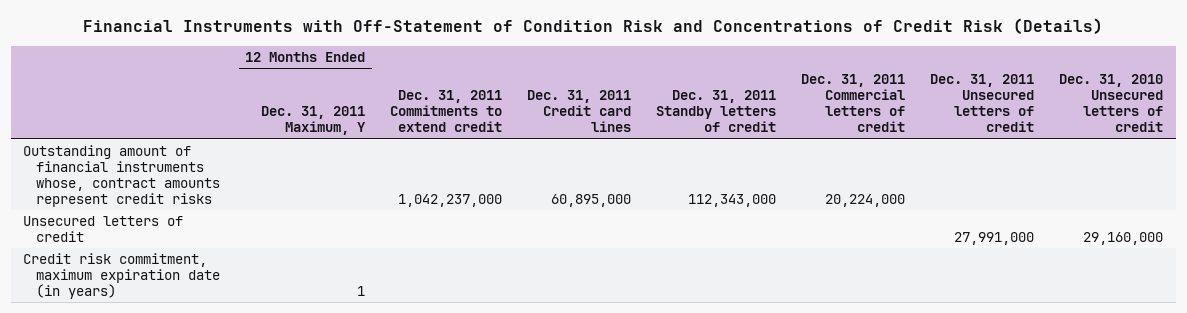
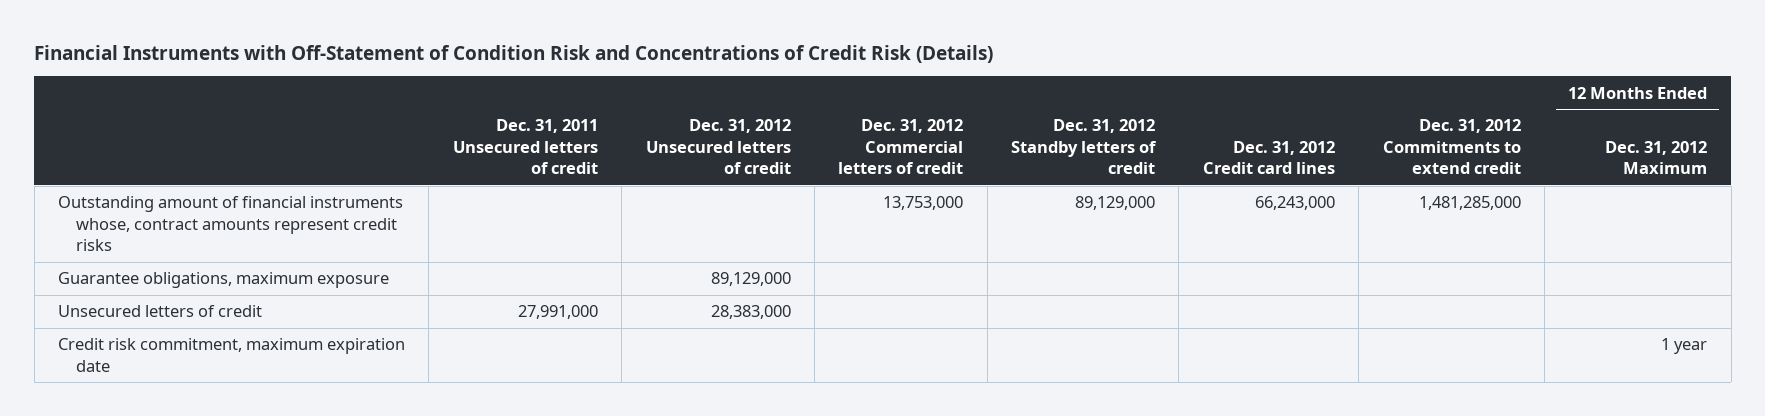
- | 12 Months Ended Dec. 31, 2011 Maximum, Y | Dec. 31, 2011 Commitments to extend credit | Dec. 31, 2011 Credit card lines | Dec. 31, 2011 Standby letters of credit | Dec. 31, 2011 Commercial letters of credit | Dec. 31, 2011 Unsecured letters of credit | Dec. 31, 2010 Unsecured letters of credit
+ | Dec. 31, 2011 Unsecured letters of credit | Dec. 31, 2012 Unsecured letters of credit | Dec. 31, 2012 Commercial letters of credit | Dec. 31, 2012 Standby letters of credit | Dec. 31, 2012 Credit card lines | Dec. 31, 2012 Commitments to extend credit | 12 Months Ended Dec. 31, 2012 Maximum
+ Guarantee obligations, maximum exposure | | 89,129,000 | | | | |
- Credit risk commitment, maximum expiration date (in years) | 1 | | | | | |
+ Credit risk commitment, maximum expiration date | | | | | | | 1 year

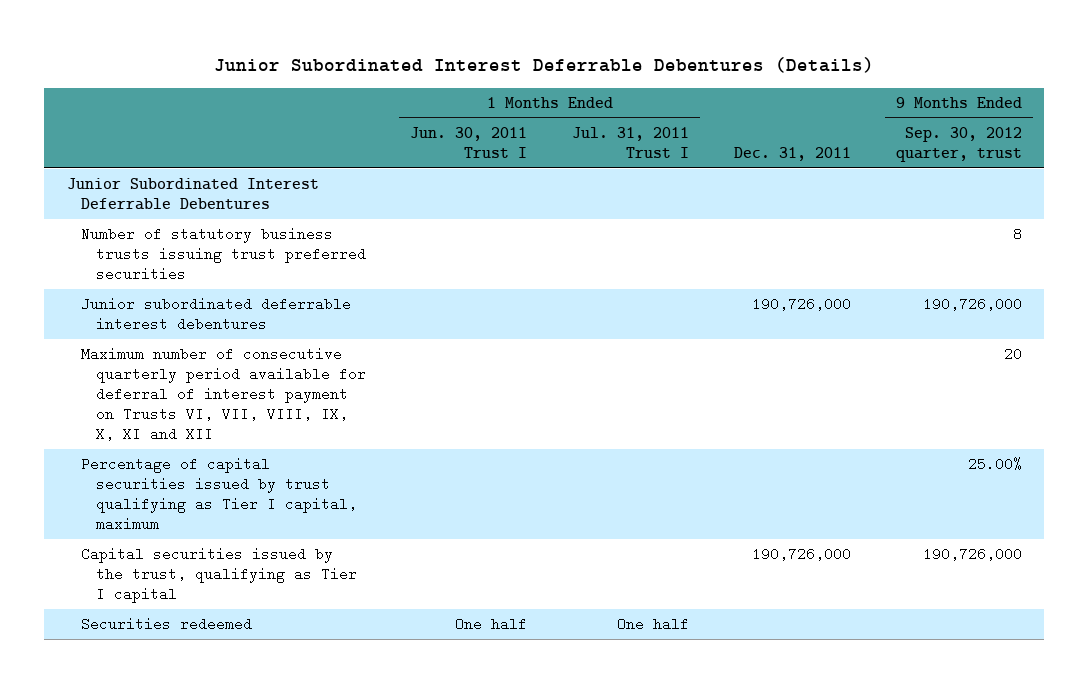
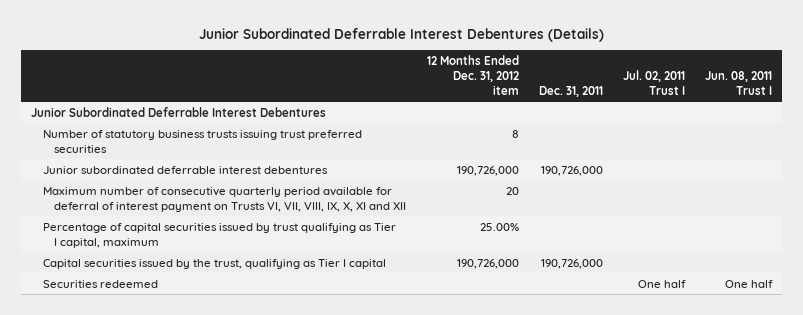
- Junior Subordinated Interest Deferrable Debentures (Details)
+ Junior Subordinated Deferrable Interest Debentures (Details)
- | 1 Months Ended Jun. 30, 2011 Trust I | 1 Months Ended Jul. 31, 2011 Trust I | Dec. 31, 2011 | 9 Months Ended Sep. 30, 2012 quarter, trust
+ | 12 Months Ended Dec. 31, 2012 item | Dec. 31, 2011 | Jul. 02, 2011 Trust I | Jun. 08, 2011 Trust I
- Junior Subordinated Interest Deferrable Debentures
+ Junior Subordinated Deferrable Interest Debentures

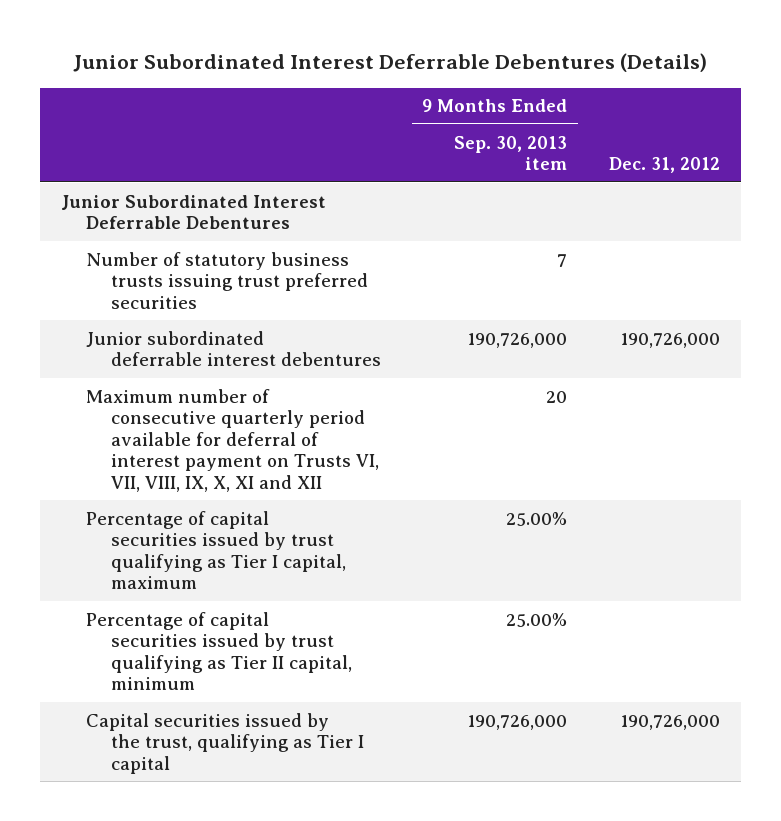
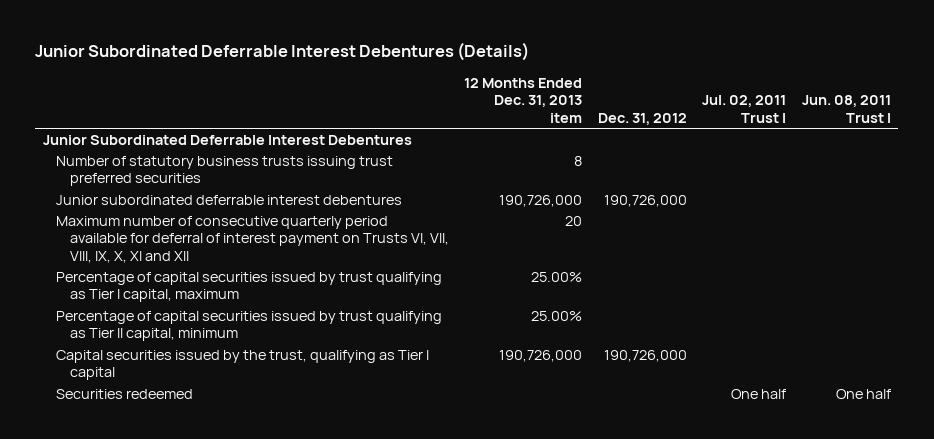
- Junior Subordinated Interest Deferrable Debentures (Details)
+ Junior Subordinated Deferrable Interest Debentures (Details)
- | 9 Months Ended Sep. 30, 2013 item | Dec. 31, 2012
+ | 12 Months Ended Dec. 31, 2013 item | Dec. 31, 2012 | Jul. 02, 2011 Trust I | Jun. 08, 2011 Trust I
- Junior Subordinated Interest Deferrable Debentures
+ Junior Subordinated Deferrable Interest Debentures
+ Securities redeemed | | | One half | One half

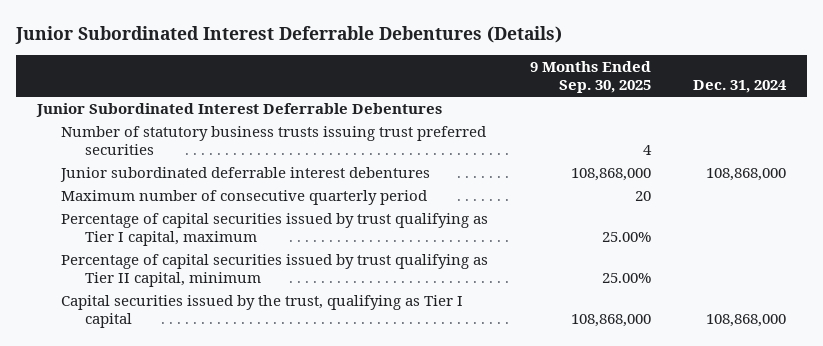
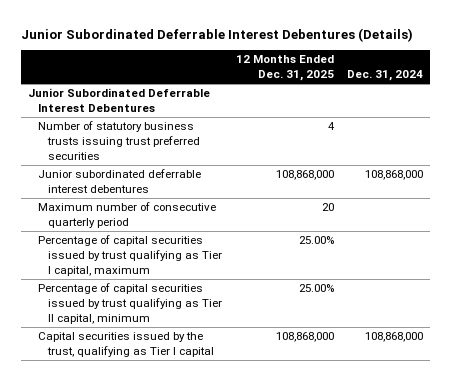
- Junior Subordinated Interest Deferrable Debentures (Details)
+ Junior Subordinated Deferrable Interest Debentures (Details)
- | 9 Months Ended Sep. 30, 2025 | Dec. 31, 2024
+ | 12 Months Ended Dec. 31, 2025 | Dec. 31, 2024
- Junior Subordinated Interest Deferrable Debentures
+ Junior Subordinated Deferrable Interest Debentures

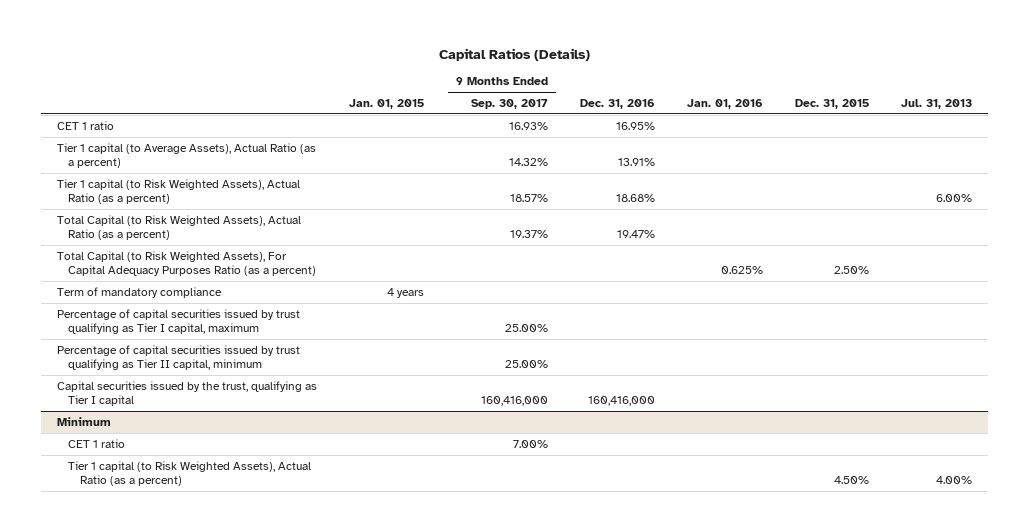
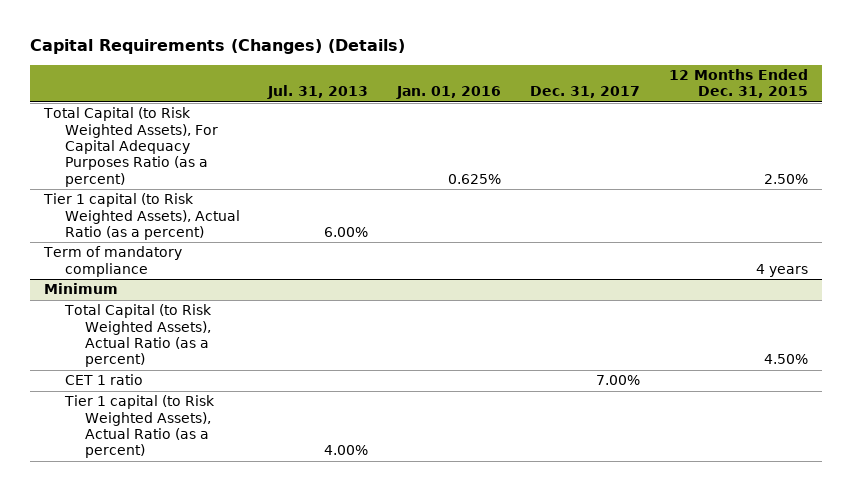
- Capital Ratios (Details)
+ Capital Requirements (Changes) (Details)
- | Jan. 01, 2015 | 9 Months Ended Sep. 30, 2017 | Dec. 31, 2016 | Jan. 01, 2016 | Dec. 31, 2015 | Jul. 31, 2013
+ | Jul. 31, 2013 | Jan. 01, 2016 | Dec. 31, 2017 | 12 Months Ended Dec. 31, 2015
- CET 1 ratio | | 16.93% | 16.95% | | |
- Tier 1 capital (to Average Assets), Actual Ratio (as a percent) | | 14.32% | 13.91% | | |
- Total Capital (to Risk Weighted Assets), Actual Ratio (as a percent) | | 19.37% | 19.47% | | |
moved down: Tier 1 capital (to Risk Weighted Assets), Actual Ratio (as a percent) | 6.00% | | |
- Percentage of capital securities issued by trust qualifying as Tier I capital, maximum | | 25.00% | | | |
- Percentage of capital securities issued by trust qualifying as Tier II capital, minimum | | 25.00% | | | |
- Capital securities issued by the trust, qualifying as Tier I capital | | 160,416,000 | 160,416,000 | | |
@ Minimum
+ Total Capital (to Risk Weighted Assets), Actual Ratio (as a percent) | | | | 4.50%

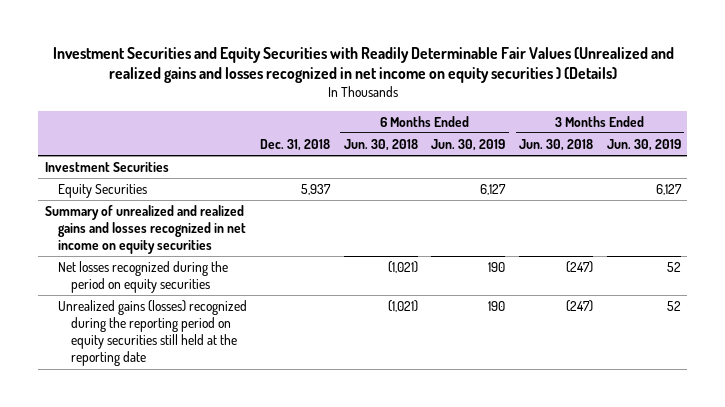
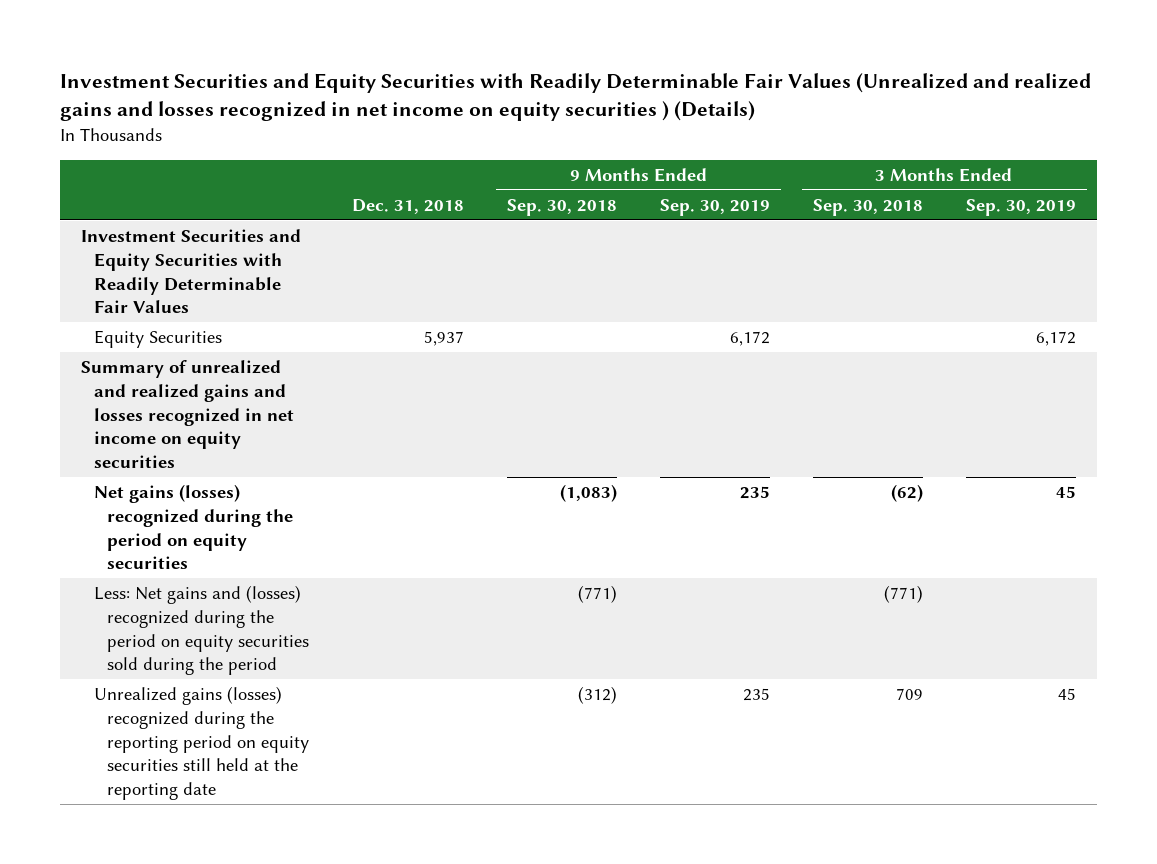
- | Dec. 31, 2018 | 6 Months Ended Jun. 30, 2018 | 6 Months Ended Jun. 30, 2019 | 3 Months Ended Jun. 30, 2018 | 3 Months Ended Jun. 30, 2019
+ | Dec. 31, 2018 | 9 Months Ended Sep. 30, 2018 | 9 Months Ended Sep. 30, 2019 | 3 Months Ended Sep. 30, 2018 | 3 Months Ended Sep. 30, 2019
- Investment Securities
+ Investment Securities and Equity Securities with Readily Determinable Fair Values
- Net losses recognized during the period on equity securities | | (1,021) | 190 | (247) | 52
+ Net gains (losses) recognized during the period on equity securities | | (1,083) | 235 | (62) | 45
+ Less: Net gains and (losses) recognized during the period on equity securities sold during the period | | (771) | | (771) |

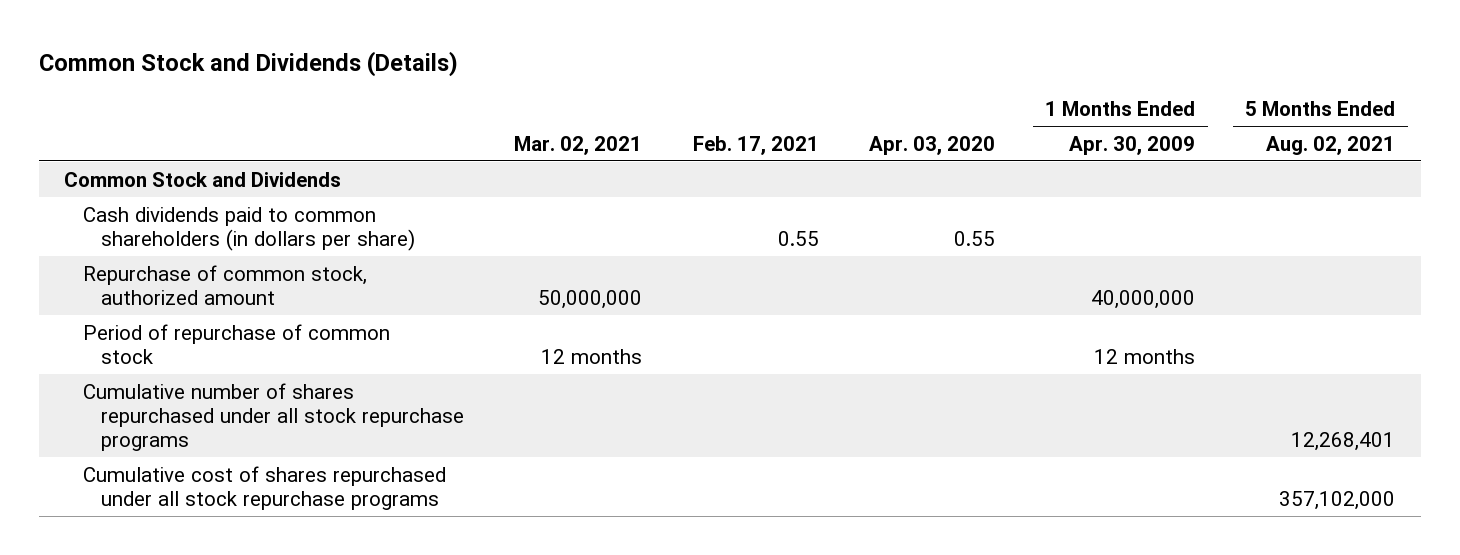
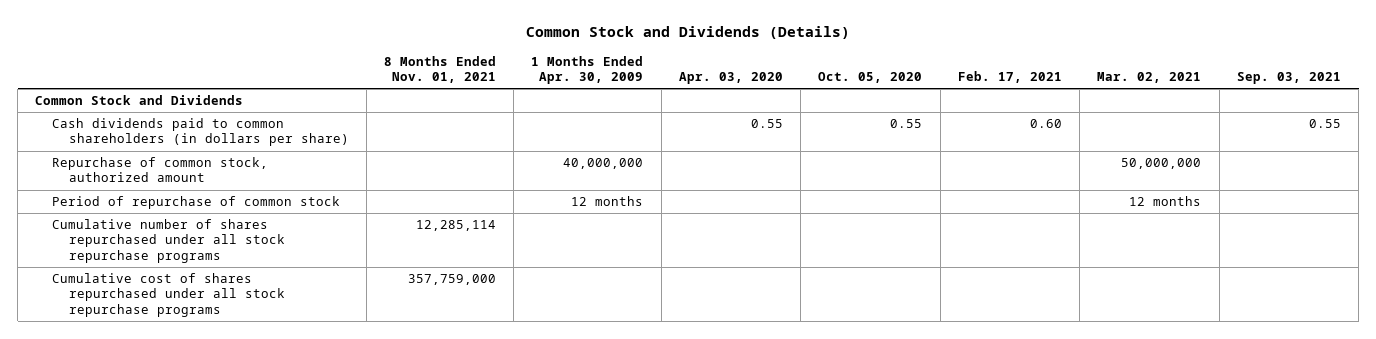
- | Mar. 02, 2021 | Feb. 17, 2021 | Apr. 03, 2020 | 1 Months Ended Apr. 30, 2009 | 5 Months Ended Aug. 02, 2021
+ | 8 Months Ended Nov. 01, 2021 | 1 Months Ended Apr. 30, 2009 | Apr. 03, 2020 | Oct. 05, 2020 | Feb. 17, 2021 | Mar. 02, 2021 | Sep. 03, 2021
- Cash dividends paid to common shareholders (in dollars per share) | | 0.55 | 0.55 | |
+ Cash dividends paid to common shareholders (in dollars per share) | | | 0.55 | 0.55 | 0.60 | | 0.55

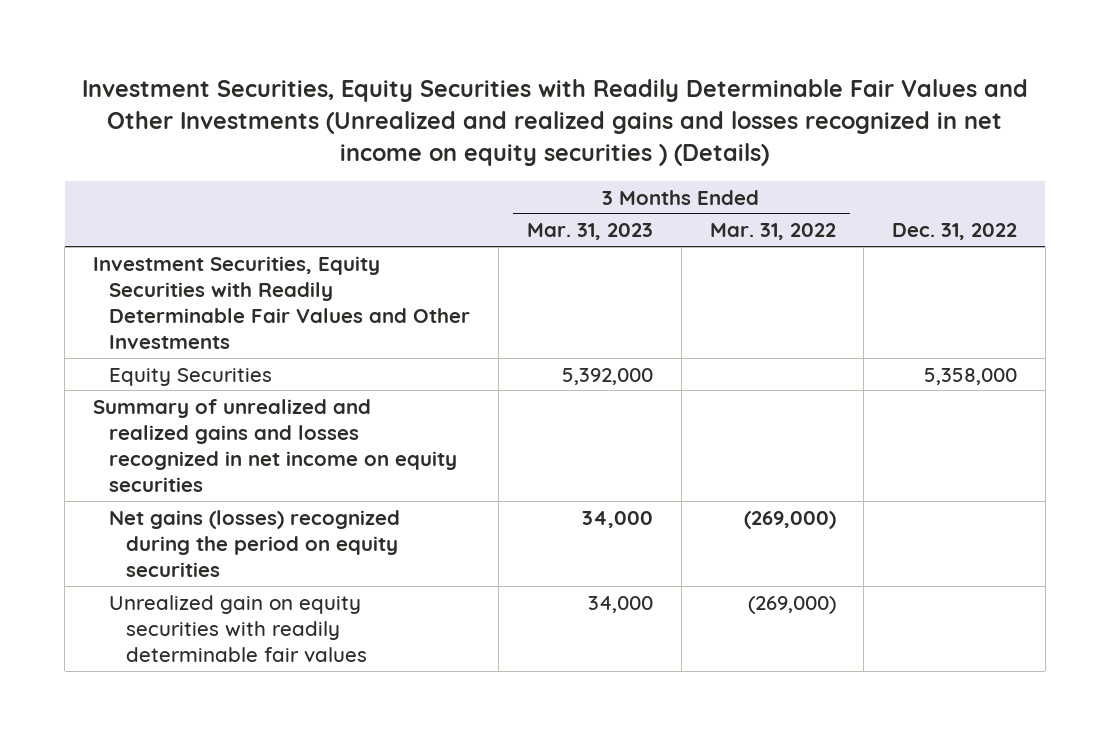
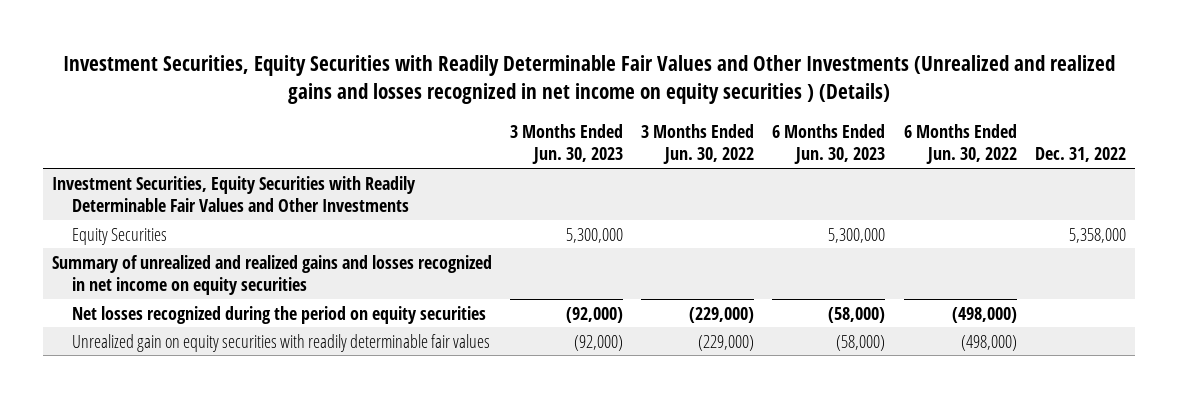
- | 3 Months Ended Mar. 31, 2023 | 3 Months Ended Mar. 31, 2022 | Dec. 31, 2022
+ | 3 Months Ended Jun. 30, 2023 | 3 Months Ended Jun. 30, 2022 | 6 Months Ended Jun. 30, 2023 | 6 Months Ended Jun. 30, 2022 | Dec. 31, 2022
- Net gains (losses) recognized during the period on equity securities | 34,000 | (269,000) |
+ Net losses recognized during the period on equity securities | (92,000) | (229,000) | (58,000) | (498,000) |

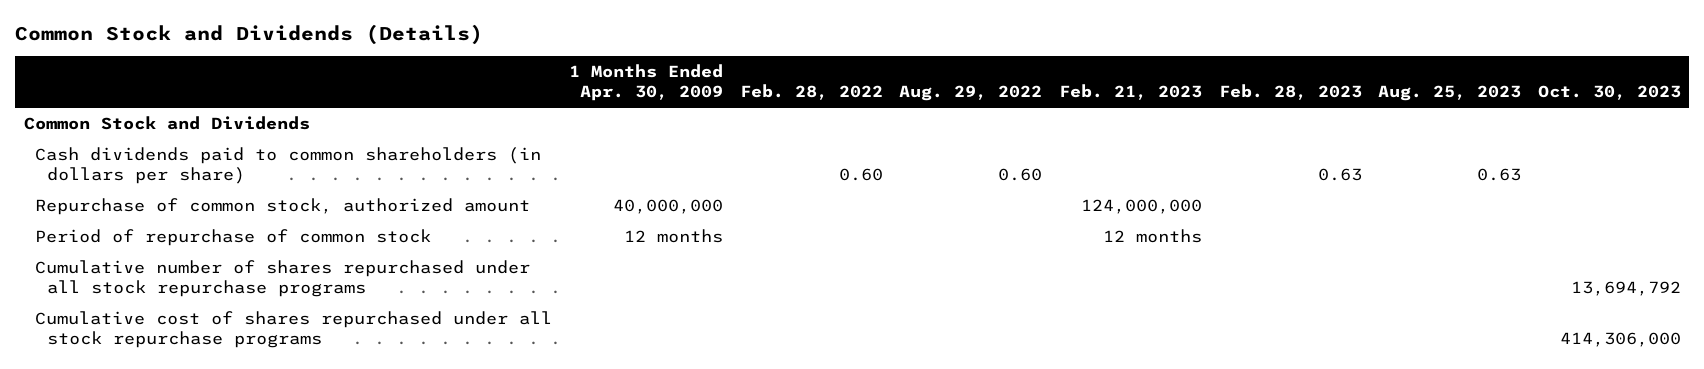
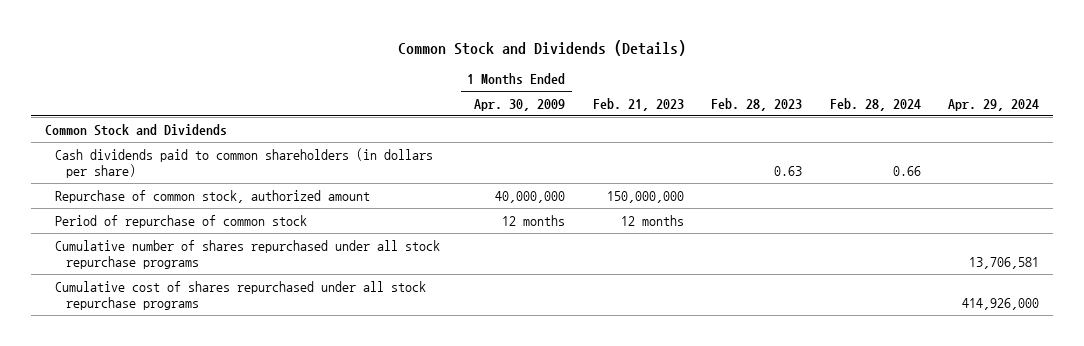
- | 1 Months Ended Apr. 30, 2009 | Feb. 28, 2022 | Aug. 29, 2022 | Feb. 21, 2023 | Feb. 28, 2023 | Aug. 25, 2023 | Oct. 30, 2023
+ | 1 Months Ended Apr. 30, 2009 | Feb. 21, 2023 | Feb. 28, 2023 | Feb. 28, 2024 | Apr. 29, 2024
- Repurchase of common stock, authorized amount | 40,000,000 | | | 124,000,000 | | |
+ Repurchase of common stock, authorized amount | 40,000,000 | 150,000,000 | | |

